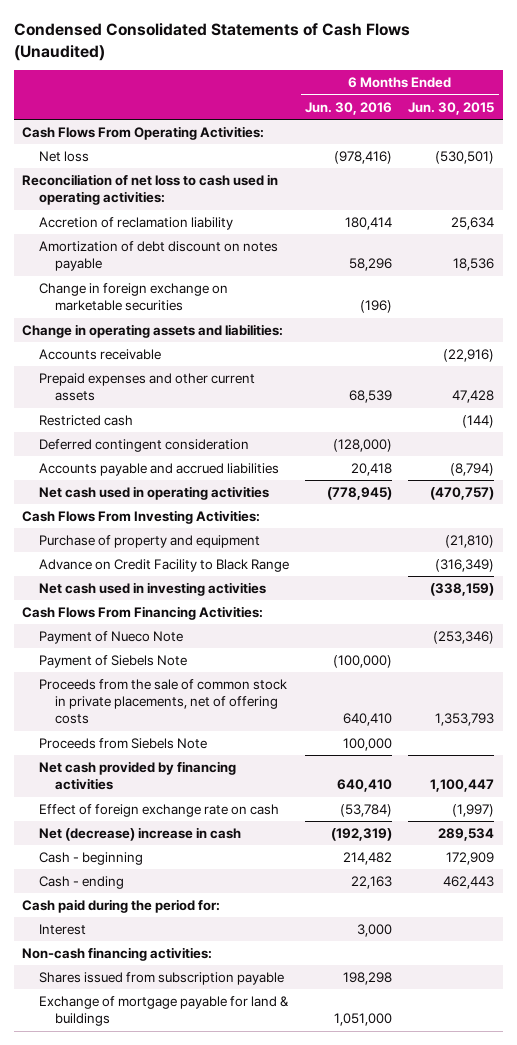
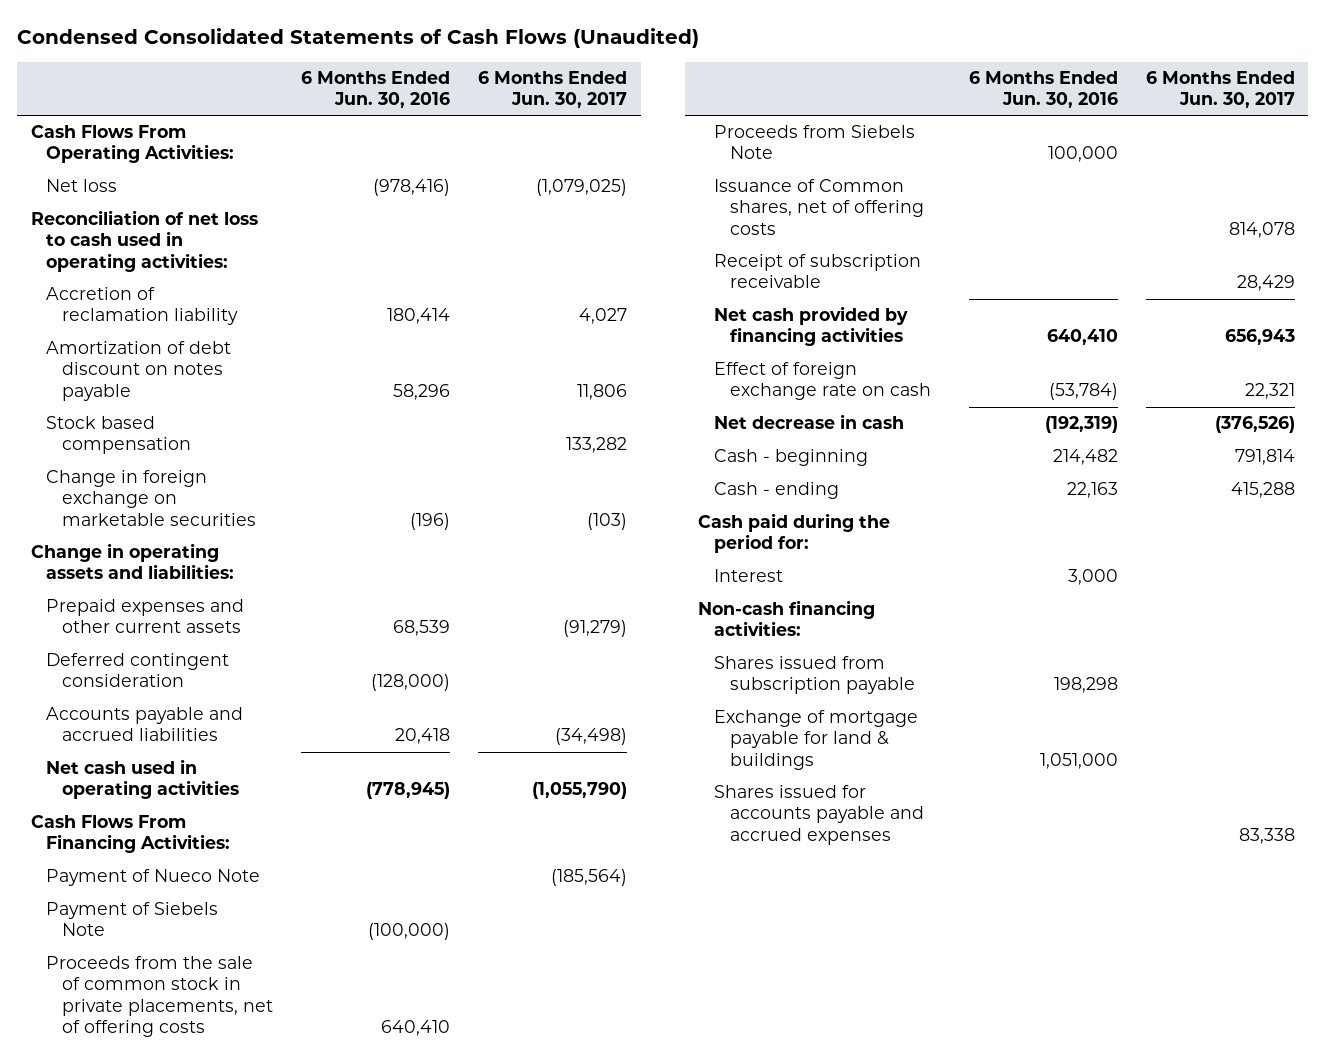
- | 6 Months Ended Jun. 30, 2016 | 6 Months Ended Jun. 30, 2015
+ | 6 Months Ended Jun. 30, 2016 | 6 Months Ended Jun. 30, 2017
+ Stock based compensation | | 133,282
- Accounts receivable | | (22,916)
- Restricted cash | | (144)
- Cash Flows From Investing Activities:
- Purchase of property and equipment | | (21,810)
- Advance on Credit Facility to Black Range | | (316,349)
- Net cash used in investing activities | | (338,159)
+ Issuance of Common shares, net of offering costs | | 814,078
+ Receipt of subscription receivable | | 28,429
- Net (decrease) increase in cash | (192,319) | 289,534
+ Net decrease in cash | (192,319) | (376,526)
+ Shares issued for accounts payable and accrued expenses | | 83,338

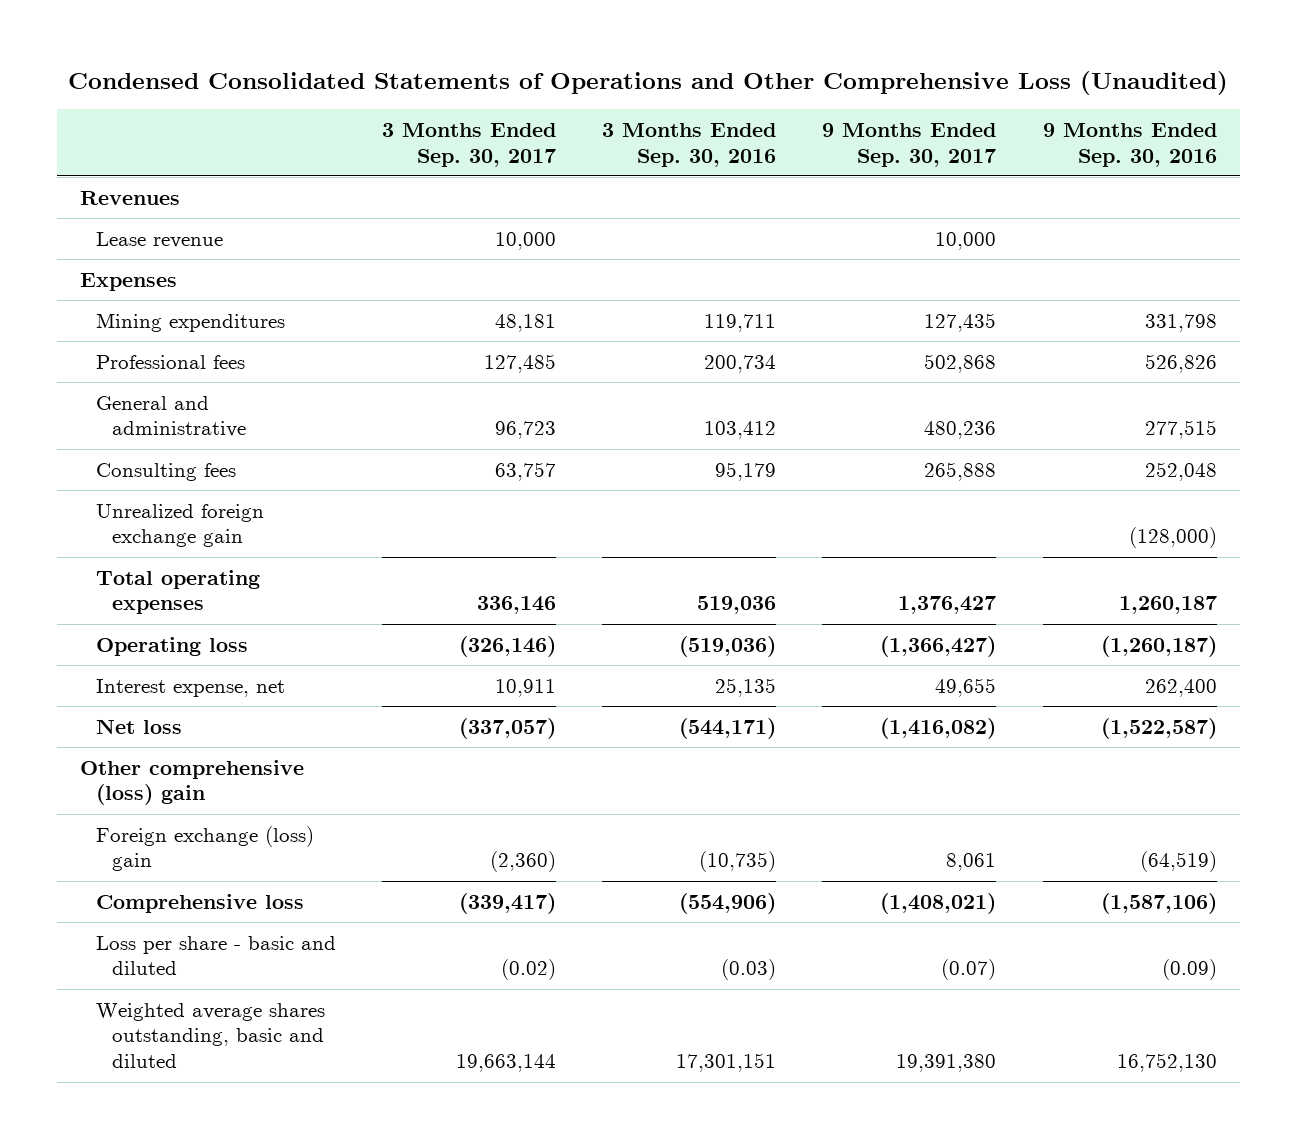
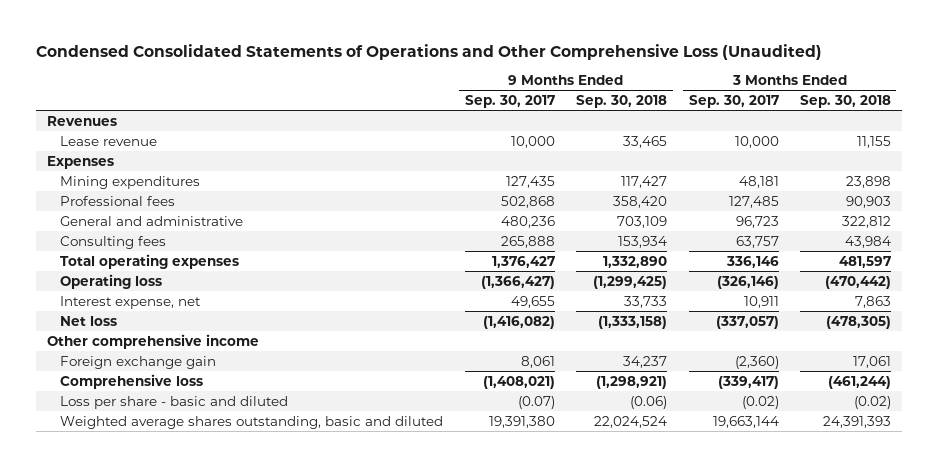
- | 3 Months Ended Sep. 30, 2017 | 3 Months Ended Sep. 30, 2016 | 9 Months Ended Sep. 30, 2017 | 9 Months Ended Sep. 30, 2016
+ | 9 Months Ended Sep. 30, 2017 | 9 Months Ended Sep. 30, 2018 | 3 Months Ended Sep. 30, 2017 | 3 Months Ended Sep. 30, 2018
- Unrealized foreign exchange gain | | | | (128,000)
- Other comprehensive (loss) gain
- Foreign exchange (loss) gain | (2,360) | (10,735) | 8,061 | (64,519)
+ Other comprehensive income
+ Foreign exchange gain | 8,061 | 34,237 | (2,360) | 17,061

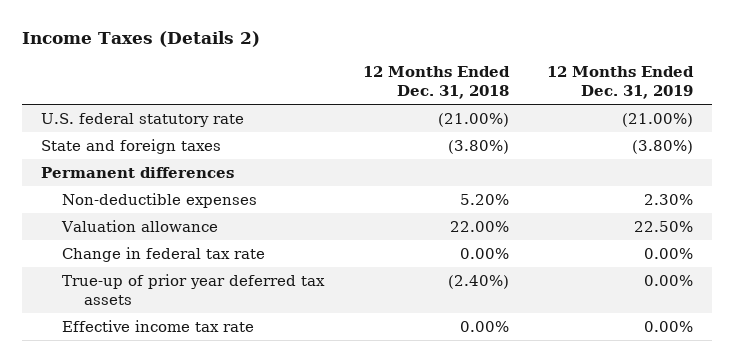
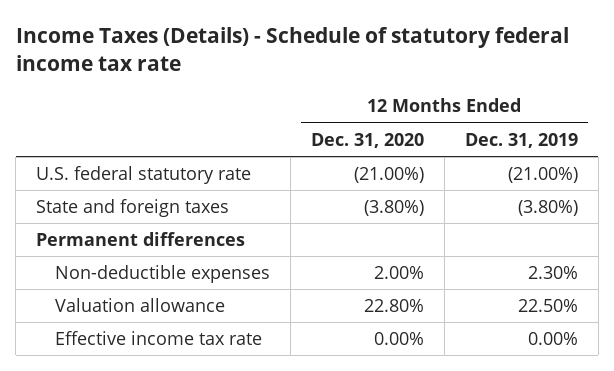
- Income Taxes (Details 2)
+ Income Taxes (Details) - Schedule of statutory federal income tax rate
- | 12 Months Ended Dec. 31, 2018 | 12 Months Ended Dec. 31, 2019
+ | 12 Months Ended Dec. 31, 2020 | 12 Months Ended Dec. 31, 2019
- Change in federal tax rate | 0.00% | 0.00%
- True-up of prior year deferred tax assets | (2.40%) | 0.00%

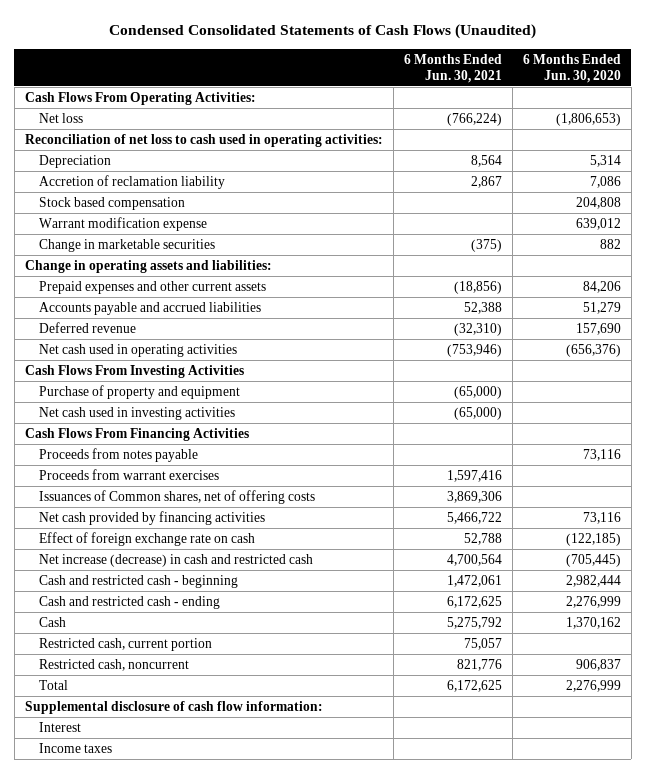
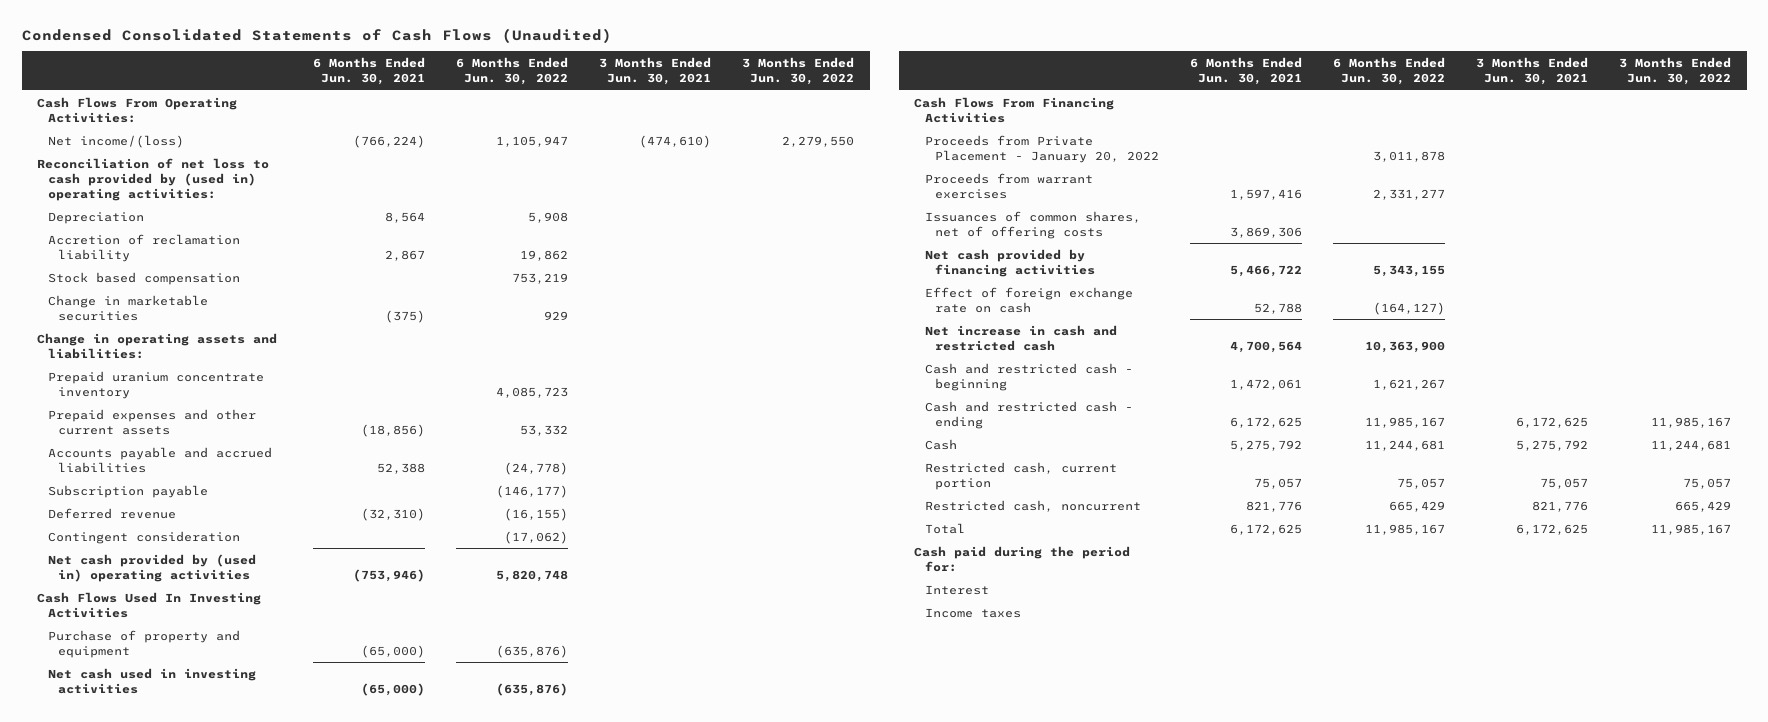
- | 6 Months Ended Jun. 30, 2021 | 6 Months Ended Jun. 30, 2020
+ | 6 Months Ended Jun. 30, 2021 | 6 Months Ended Jun. 30, 2022 | 3 Months Ended Jun. 30, 2021 | 3 Months Ended Jun. 30, 2022
- Net loss | (766,224) | (1,806,653)
- Reconciliation of net loss to cash used in operating activities:
+ Net income/(loss) | (766,224) | 1,105,947 | (474,610) | 2,279,550
+ Reconciliation of net loss to cash provided by (used in) operating activities:
- Warrant modification expense | | 639,012
+ Prepaid uranium concentrate inventory | | 4,085,723 | |
+ Subscription payable | | (146,177) | |
- Net cash used in operating activities | (753,946) | (656,376)
- Cash Flows From Investing Activities
+ Contingent consideration | | (17,062) | |
+ Net cash provided by (used in) operating activities | (753,946) | 5,820,748 | |
+ Cash Flows Used In Investing Activities
- Proceeds from notes payable | | 73,116
+ Proceeds from Private Placement - January 20, 2022 | | 3,011,878 | |
- Issuances of Common shares, net of offering costs | 3,869,306 |
+ Issuances of common shares, net of offering costs | 3,869,306 | | |
- Net increase (decrease) in cash and restricted cash | 4,700,564 | (705,445)
+ Net increase in cash and restricted cash | 4,700,564 | 10,363,900 | |
- Supplemental disclosure of cash flow information:
+ Cash paid during the period for:

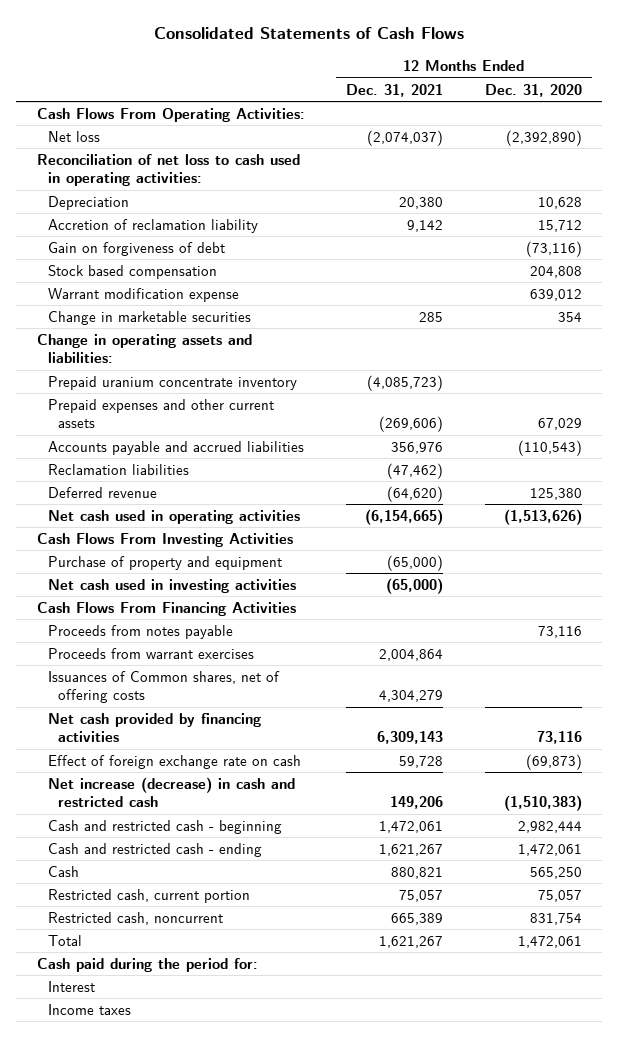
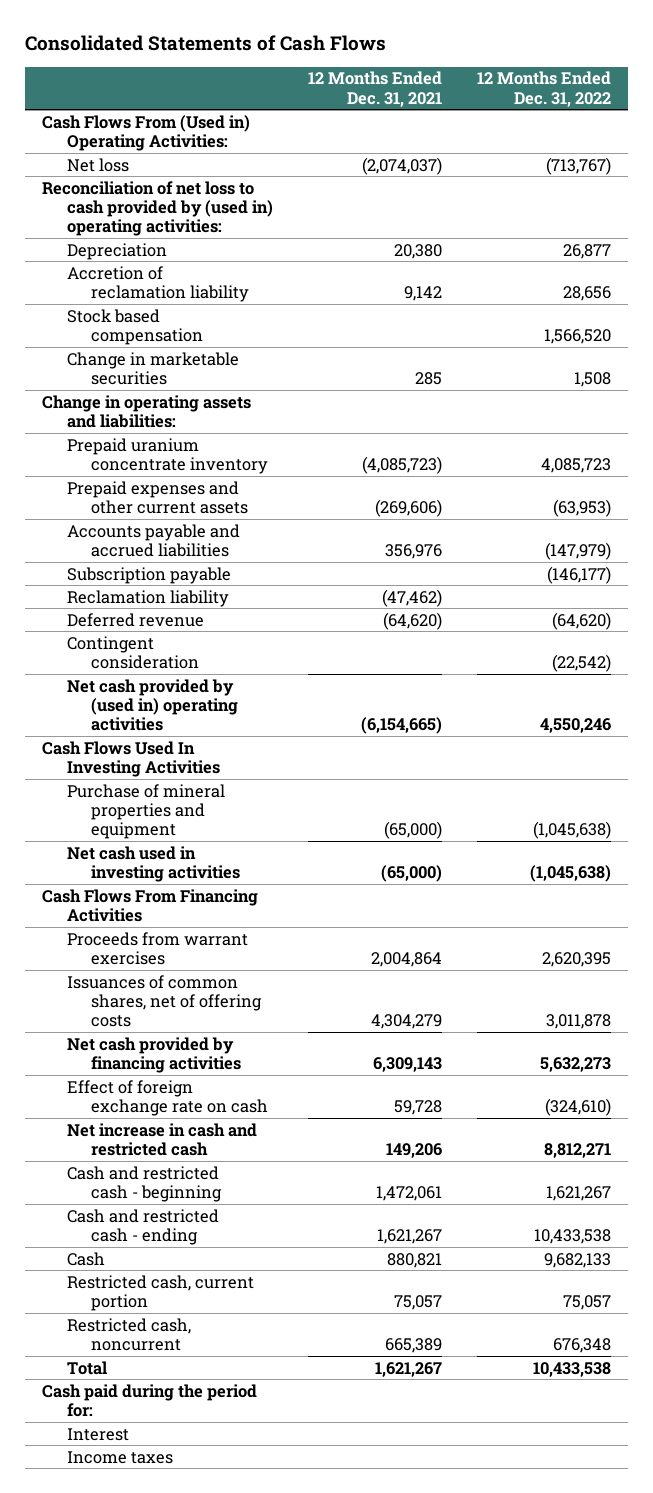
- | 12 Months Ended Dec. 31, 2021 | 12 Months Ended Dec. 31, 2020
+ | 12 Months Ended Dec. 31, 2021 | 12 Months Ended Dec. 31, 2022
- Cash Flows From Operating Activities:
+ Cash Flows From (Used in) Operating Activities:
- Reconciliation of net loss to cash used in operating activities:
+ Reconciliation of net loss to cash provided by (used in) operating activities:
- Gain on forgiveness of debt | | (73,116)
- Warrant modification expense | | 639,012
- Reclamation liabilities | (47,462) |
+ Subscription payable | | (146,177)
+ Reclamation liability | (47,462) |
- Net cash used in operating activities | (6,154,665) | (1,513,626)
- Cash Flows From Investing Activities
- Purchase of property and equipment | (65,000) |
+ Contingent consideration | | (22,542)
+ Net cash provided by (used in) operating activities | (6,154,665) | 4,550,246
+ Cash Flows Used In Investing Activities
+ Purchase of mineral properties and equipment | (65,000) | (1,045,638)
- Proceeds from notes payable | | 73,116
- Issuances of Common shares, net of offering costs | 4,304,279 |
+ Issuances of common shares, net of offering costs | 4,304,279 | 3,011,878
- Net increase (decrease) in cash and restricted cash | 149,206 | (1,510,383)
+ Net increase in cash and restricted cash | 149,206 | 8,812,271

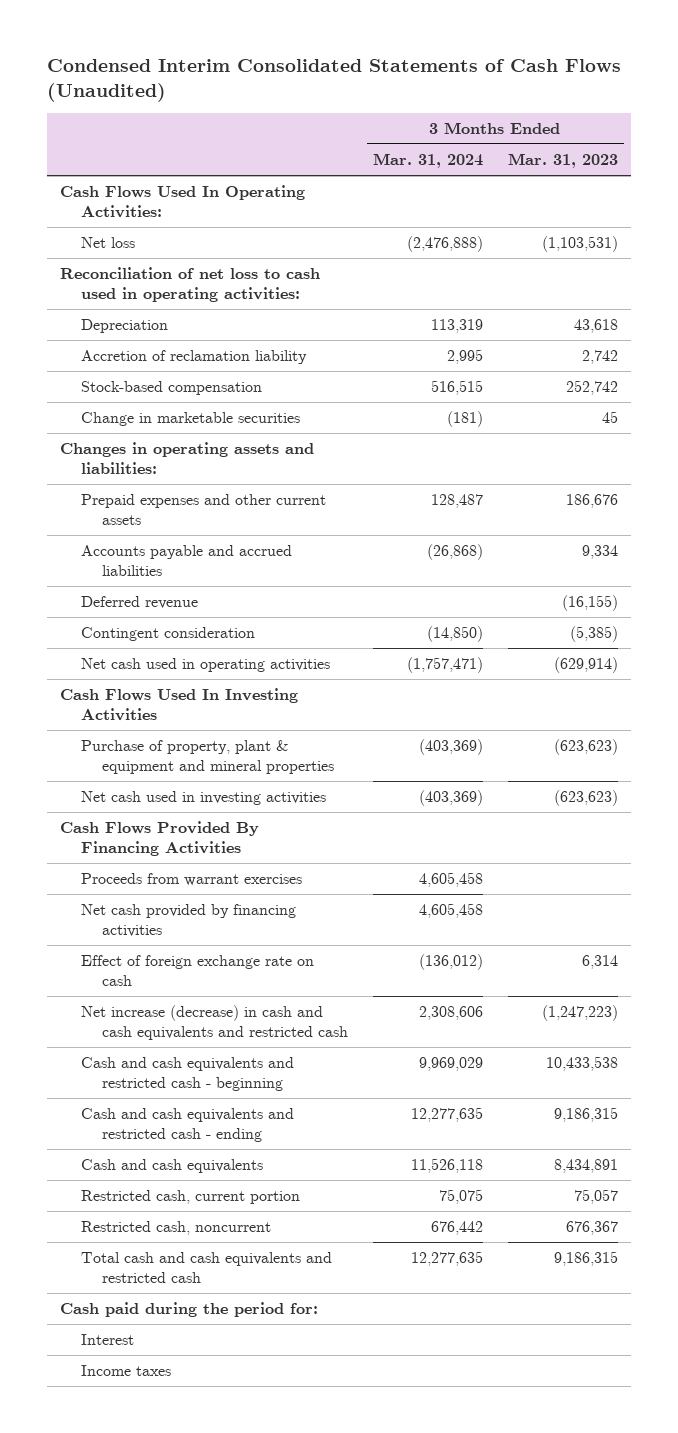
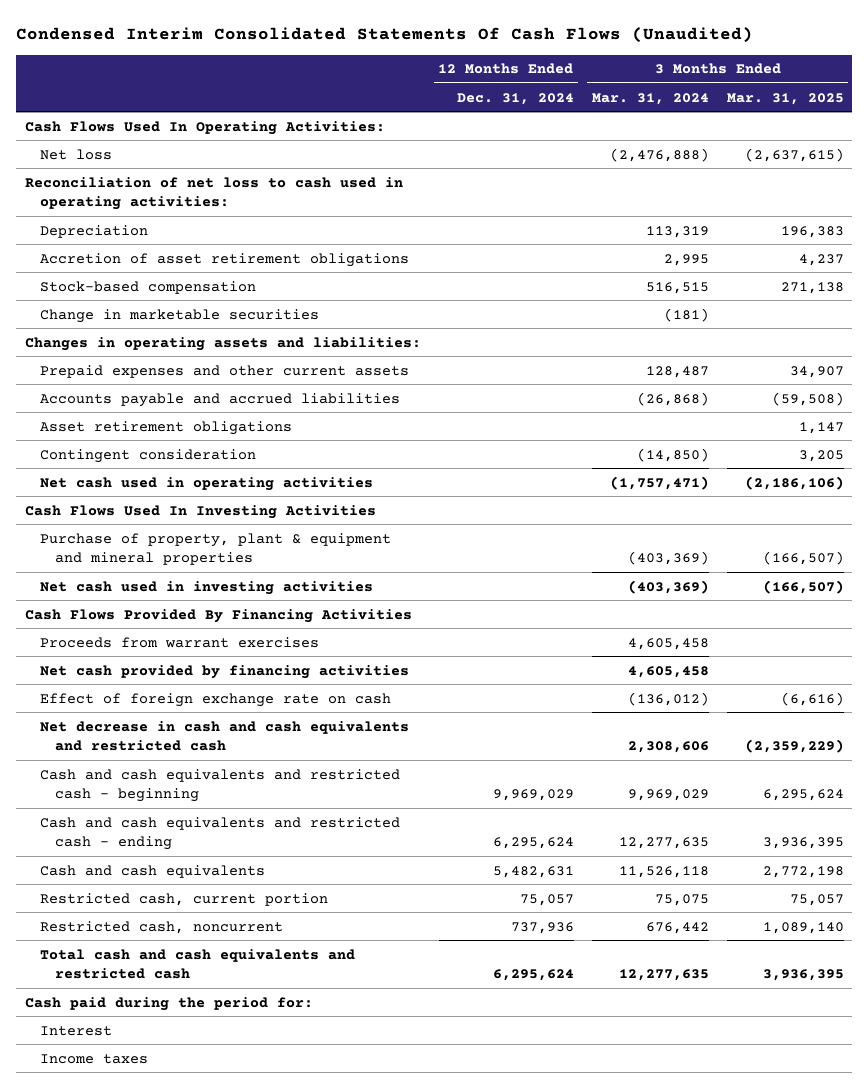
- Condensed Interim Consolidated Statements of Cash Flows (Unaudited)
+ Condensed Interim Consolidated Statements Of Cash Flows (Unaudited)
- | 3 Months Ended Mar. 31, 2024 | 3 Months Ended Mar. 31, 2023
+ | 12 Months Ended Dec. 31, 2024 | 3 Months Ended Mar. 31, 2024 | 3 Months Ended Mar. 31, 2025
- Accretion of reclamation liability | 2,995 | 2,742
+ Accretion of asset retirement obligations | | 2,995 | 4,237
- Deferred revenue | | (16,155)
+ Asset retirement obligations | | | 1,147
- Net increase (decrease) in cash and cash equivalents and restricted cash | 2,308,606 | (1,247,223)
+ Net decrease in cash and cash equivalents and restricted cash | | 2,308,606 | (2,359,229)

